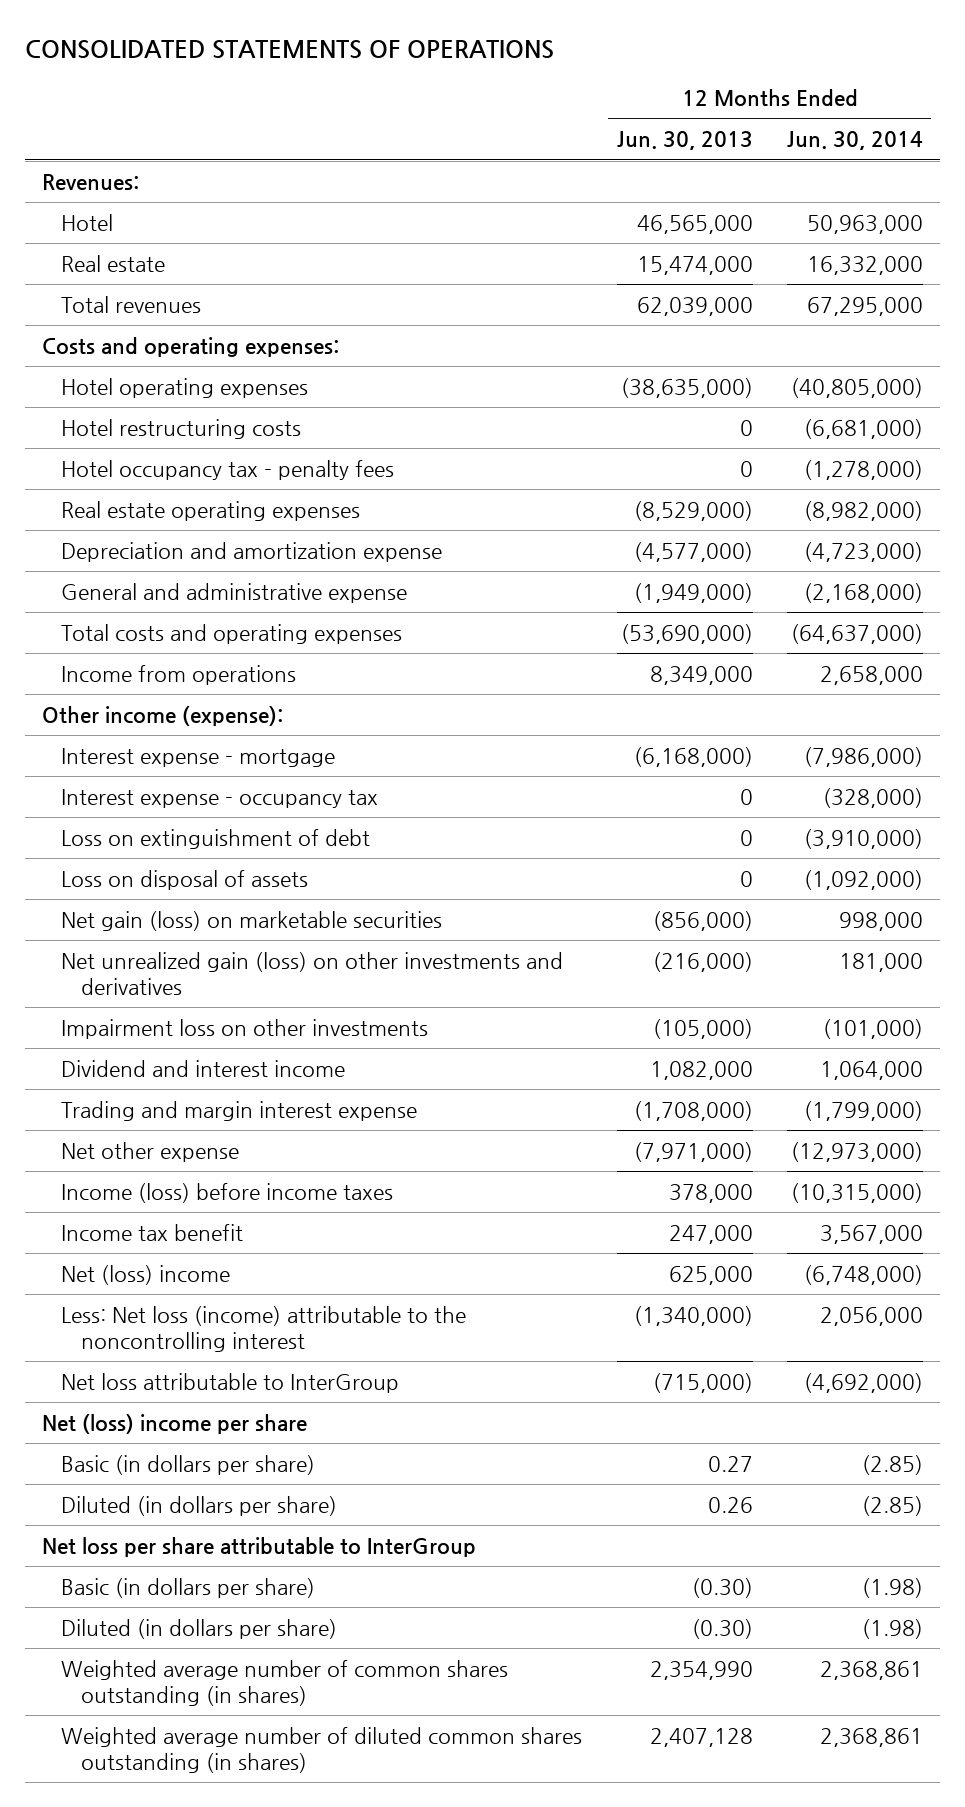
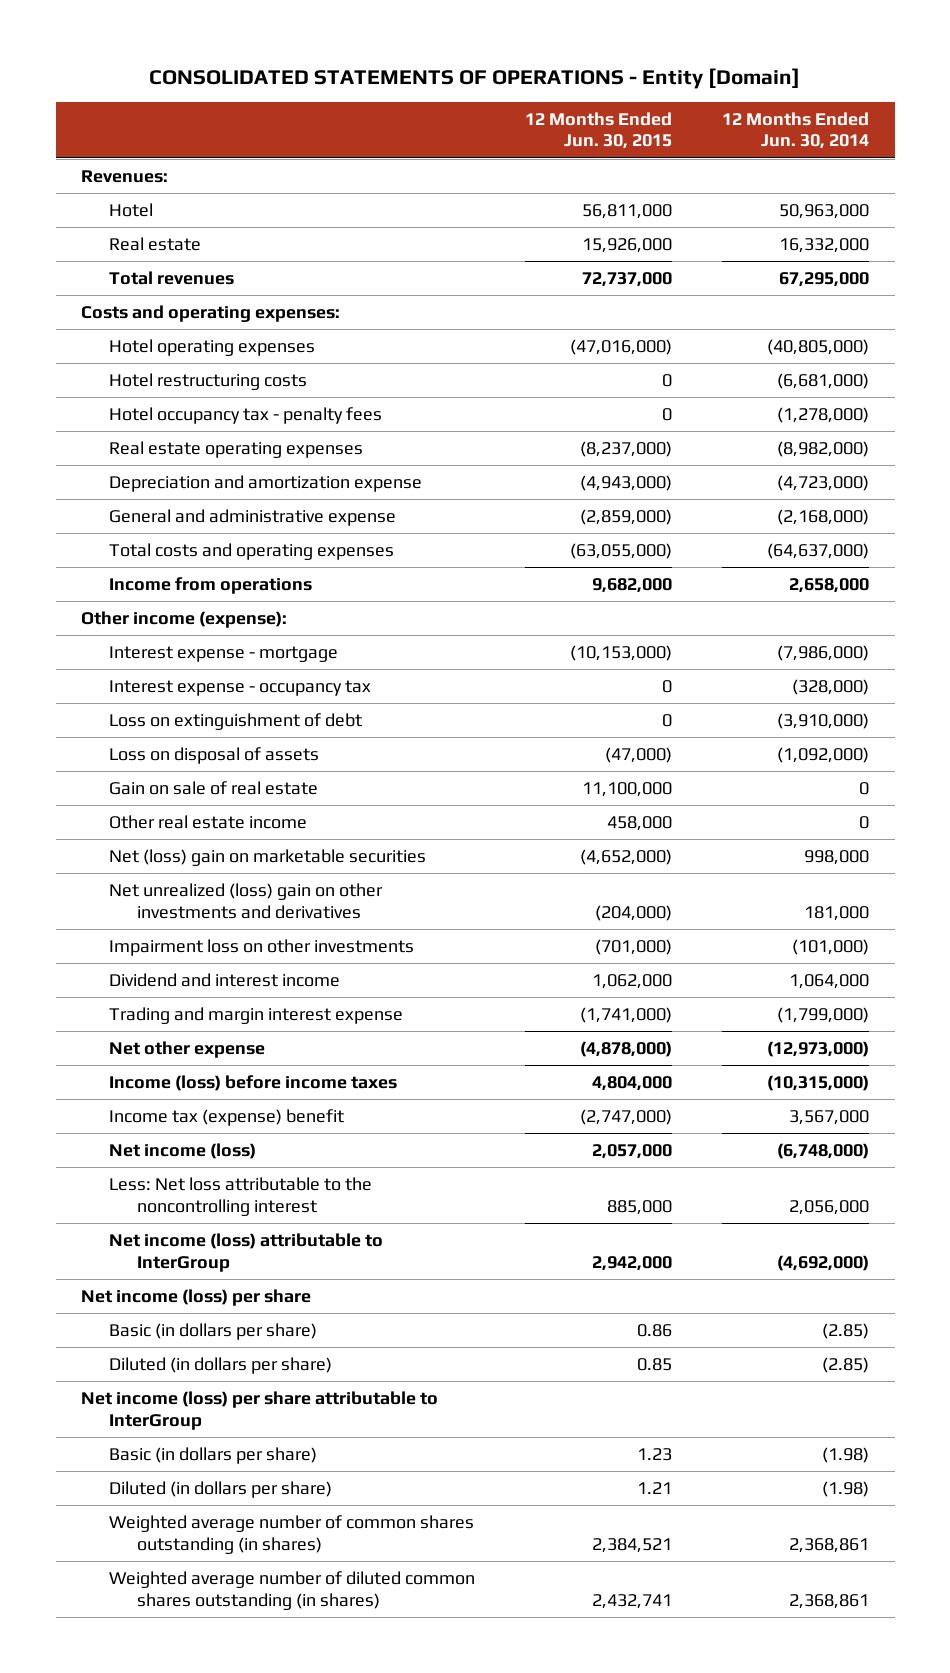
- CONSOLIDATED STATEMENTS OF OPERATIONS
+ CONSOLIDATED STATEMENTS OF OPERATIONS - Entity [Domain]
- | 12 Months Ended Jun. 30, 2013 | 12 Months Ended Jun. 30, 2014
+ | 12 Months Ended Jun. 30, 2015 | 12 Months Ended Jun. 30, 2014
- Net gain (loss) on marketable securities | (856,000) | 998,000
- Net unrealized gain (loss) on other investments and derivatives | (216,000) | 181,000
+ Gain on sale of real estate | 11,100,000 | 0
+ Other real estate income | 458,000 | 0
+ Net (loss) gain on marketable securities | (4,652,000) | 998,000
+ Net unrealized (loss) gain on other investments and derivatives | (204,000) | 181,000
- Income tax benefit | 247,000 | 3,567,000
- Net (loss) income | 625,000 | (6,748,000)
- Less: Net loss (income) attributable to the noncontrolling interest | (1,340,000) | 2,056,000
- Net loss attributable to InterGroup | (715,000) | (4,692,000)
- Net (loss) income per share
+ Income tax (expense) benefit | (2,747,000) | 3,567,000
+ Net income (loss) | 2,057,000 | (6,748,000)
+ Less: Net loss attributable to the noncontrolling interest | 885,000 | 2,056,000
+ Net income (loss) attributable to InterGroup | 2,942,000 | (4,692,000)
+ Net income (loss) per share
- Net loss per share attributable to InterGroup
+ Net income (loss) per share attributable to InterGroup

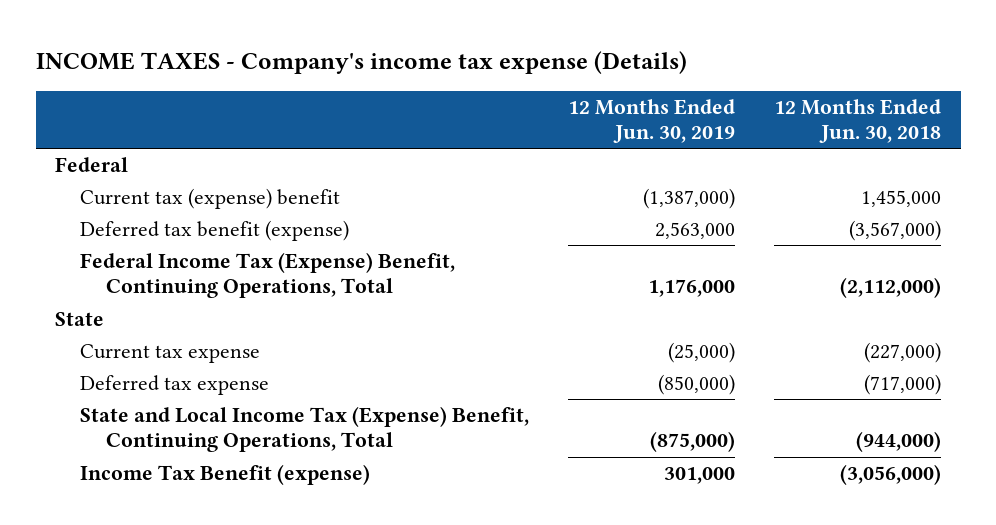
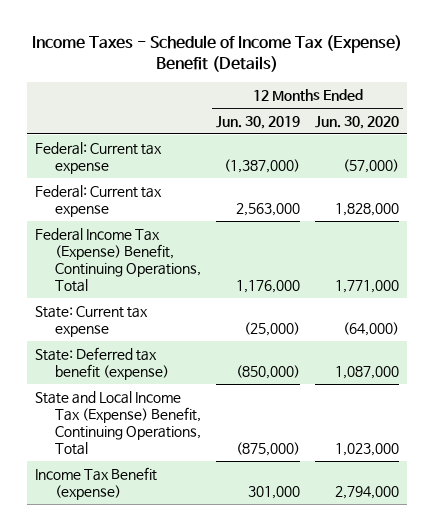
- INCOME TAXES - Company's income tax expense (Details)
+ Income Taxes - Schedule of Income Tax (Expense) Benefit (Details)
- | 12 Months Ended Jun. 30, 2019 | 12 Months Ended Jun. 30, 2018
+ | 12 Months Ended Jun. 30, 2019 | 12 Months Ended Jun. 30, 2020
- Federal
- Current tax (expense) benefit | (1,387,000) | 1,455,000
- Deferred tax benefit (expense) | 2,563,000 | (3,567,000)
+ Federal: Current tax expense | (1,387,000) | (57,000)
+ Federal: Current tax expense | 2,563,000 | 1,828,000
- State
- Current tax expense | (25,000) | (227,000)
- Deferred tax expense | (850,000) | (717,000)
+ State: Current tax expense | (25,000) | (64,000)
+ State: Deferred tax benefit (expense) | (850,000) | 1,087,000

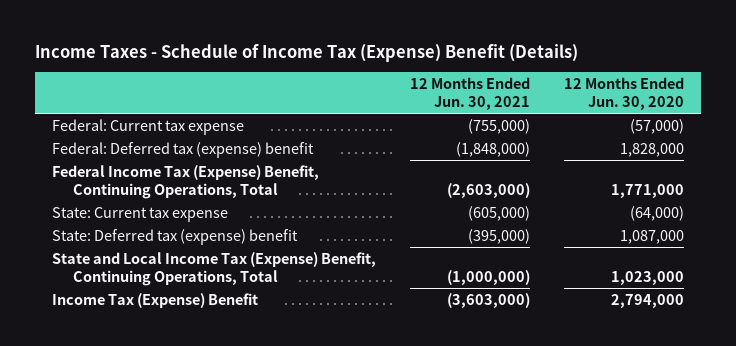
- | 12 Months Ended Jun. 30, 2019 | 12 Months Ended Jun. 30, 2020
+ | 12 Months Ended Jun. 30, 2021 | 12 Months Ended Jun. 30, 2020
- Federal: Current tax expense | 2,563,000 | 1,828,000
+ Federal: Deferred tax (expense) benefit | (1,848,000) | 1,828,000
- State: Deferred tax benefit (expense) | (850,000) | 1,087,000
+ State: Deferred tax (expense) benefit | (395,000) | 1,087,000
- Income Tax Benefit (expense) | 301,000 | 2,794,000
+ Income Tax (Expense) Benefit | (3,603,000) | 2,794,000

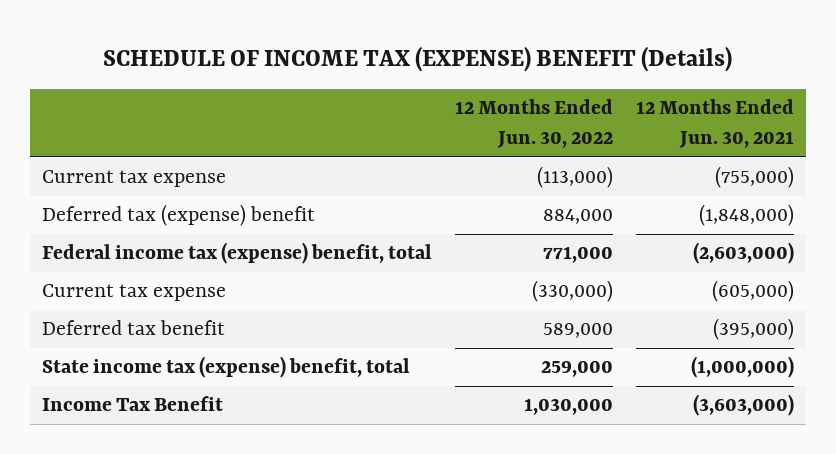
- Income Taxes - Schedule of Income Tax (Expense) Benefit (Details)
+ SCHEDULE OF INCOME TAX (EXPENSE) BENEFIT (Details)
- | 12 Months Ended Jun. 30, 2021 | 12 Months Ended Jun. 30, 2020
+ | 12 Months Ended Jun. 30, 2022 | 12 Months Ended Jun. 30, 2021
- Federal: Current tax expense | (755,000) | (57,000)
- Federal: Deferred tax (expense) benefit | (1,848,000) | 1,828,000
- Federal Income Tax (Expense) Benefit, Continuing Operations, Total | (2,603,000) | 1,771,000
- State: Current tax expense | (605,000) | (64,000)
- State: Deferred tax (expense) benefit | (395,000) | 1,087,000
- State and Local Income Tax (Expense) Benefit, Continuing Operations, Total | (1,000,000) | 1,023,000
- Income Tax (Expense) Benefit | (3,603,000) | 2,794,000
+ Current tax expense | (113,000) | (755,000)
+ Deferred tax (expense) benefit | 884,000 | (1,848,000)
+ Federal income tax (expense) benefit, total | 771,000 | (2,603,000)
+ Current tax expense | (330,000) | (605,000)
+ Deferred tax benefit | 589,000 | (395,000)
+ State income tax (expense) benefit, total | 259,000 | (1,000,000)
+ Income Tax Benefit | 1,030,000 | (3,603,000)

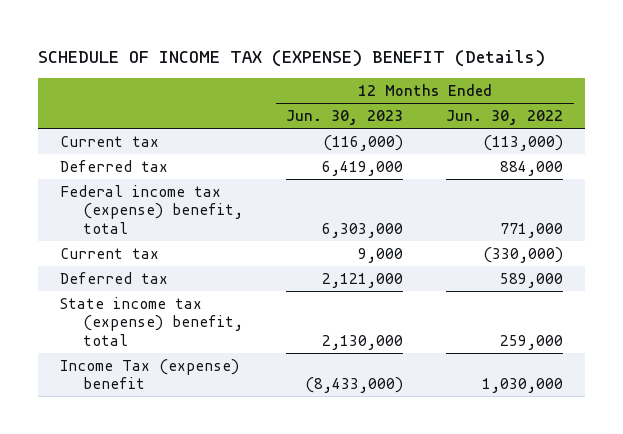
- | 12 Months Ended Jun. 30, 2022 | 12 Months Ended Jun. 30, 2021
+ | 12 Months Ended Jun. 30, 2023 | 12 Months Ended Jun. 30, 2022
- Current tax expense | (113,000) | (755,000)
- Deferred tax (expense) benefit | 884,000 | (1,848,000)
+ Current tax | (116,000) | (113,000)
+ Deferred tax | 6,419,000 | 884,000
- Current tax expense | (330,000) | (605,000)
- Deferred tax benefit | 589,000 | (395,000)
+ Current tax | 9,000 | (330,000)
+ Deferred tax | 2,121,000 | 589,000
- Income Tax Benefit | 1,030,000 | (3,603,000)
+ Income Tax (expense) benefit | (8,433,000) | 1,030,000

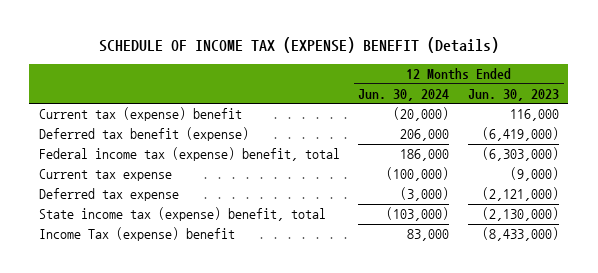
- | 12 Months Ended Jun. 30, 2023 | 12 Months Ended Jun. 30, 2022
+ | 12 Months Ended Jun. 30, 2024 | 12 Months Ended Jun. 30, 2023
- Current tax | (116,000) | (113,000)
- Deferred tax | 6,419,000 | 884,000
- Federal income tax (expense) benefit, total | 6,303,000 | 771,000
- Current tax | 9,000 | (330,000)
- Deferred tax | 2,121,000 | 589,000
- State income tax (expense) benefit, total | 2,130,000 | 259,000
+ Current tax (expense) benefit | (20,000) | 116,000
+ Deferred tax benefit (expense) | 206,000 | (6,419,000)
+ Federal income tax (expense) benefit, total | 186,000 | (6,303,000)
+ Current tax expense | (100,000) | (9,000)
+ Deferred tax expense | (3,000) | (2,121,000)
+ State income tax (expense) benefit, total | (103,000) | (2,130,000)

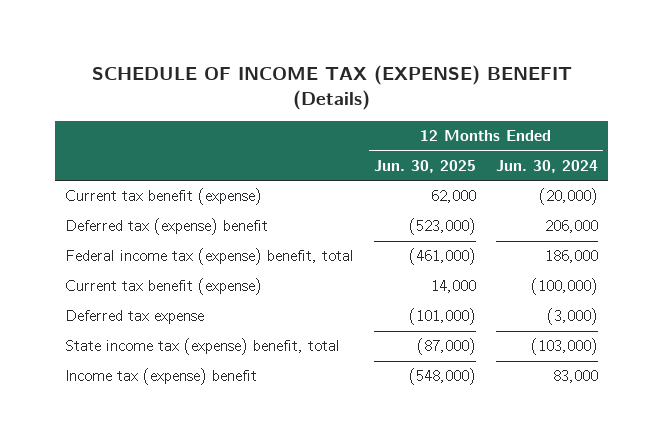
- | 12 Months Ended Jun. 30, 2024 | 12 Months Ended Jun. 30, 2023
+ | 12 Months Ended Jun. 30, 2025 | 12 Months Ended Jun. 30, 2024
- Current tax (expense) benefit | (20,000) | 116,000
- Deferred tax benefit (expense) | 206,000 | (6,419,000)
+ Current tax benefit (expense) | 62,000 | (20,000)
+ Deferred tax (expense) benefit | (523,000) | 206,000
- Current tax expense | (100,000) | (9,000)
+ Current tax benefit (expense) | 14,000 | (100,000)
- Income Tax (expense) benefit | 83,000 | (8,433,000)
+ Income tax (expense) benefit | (548,000) | 83,000

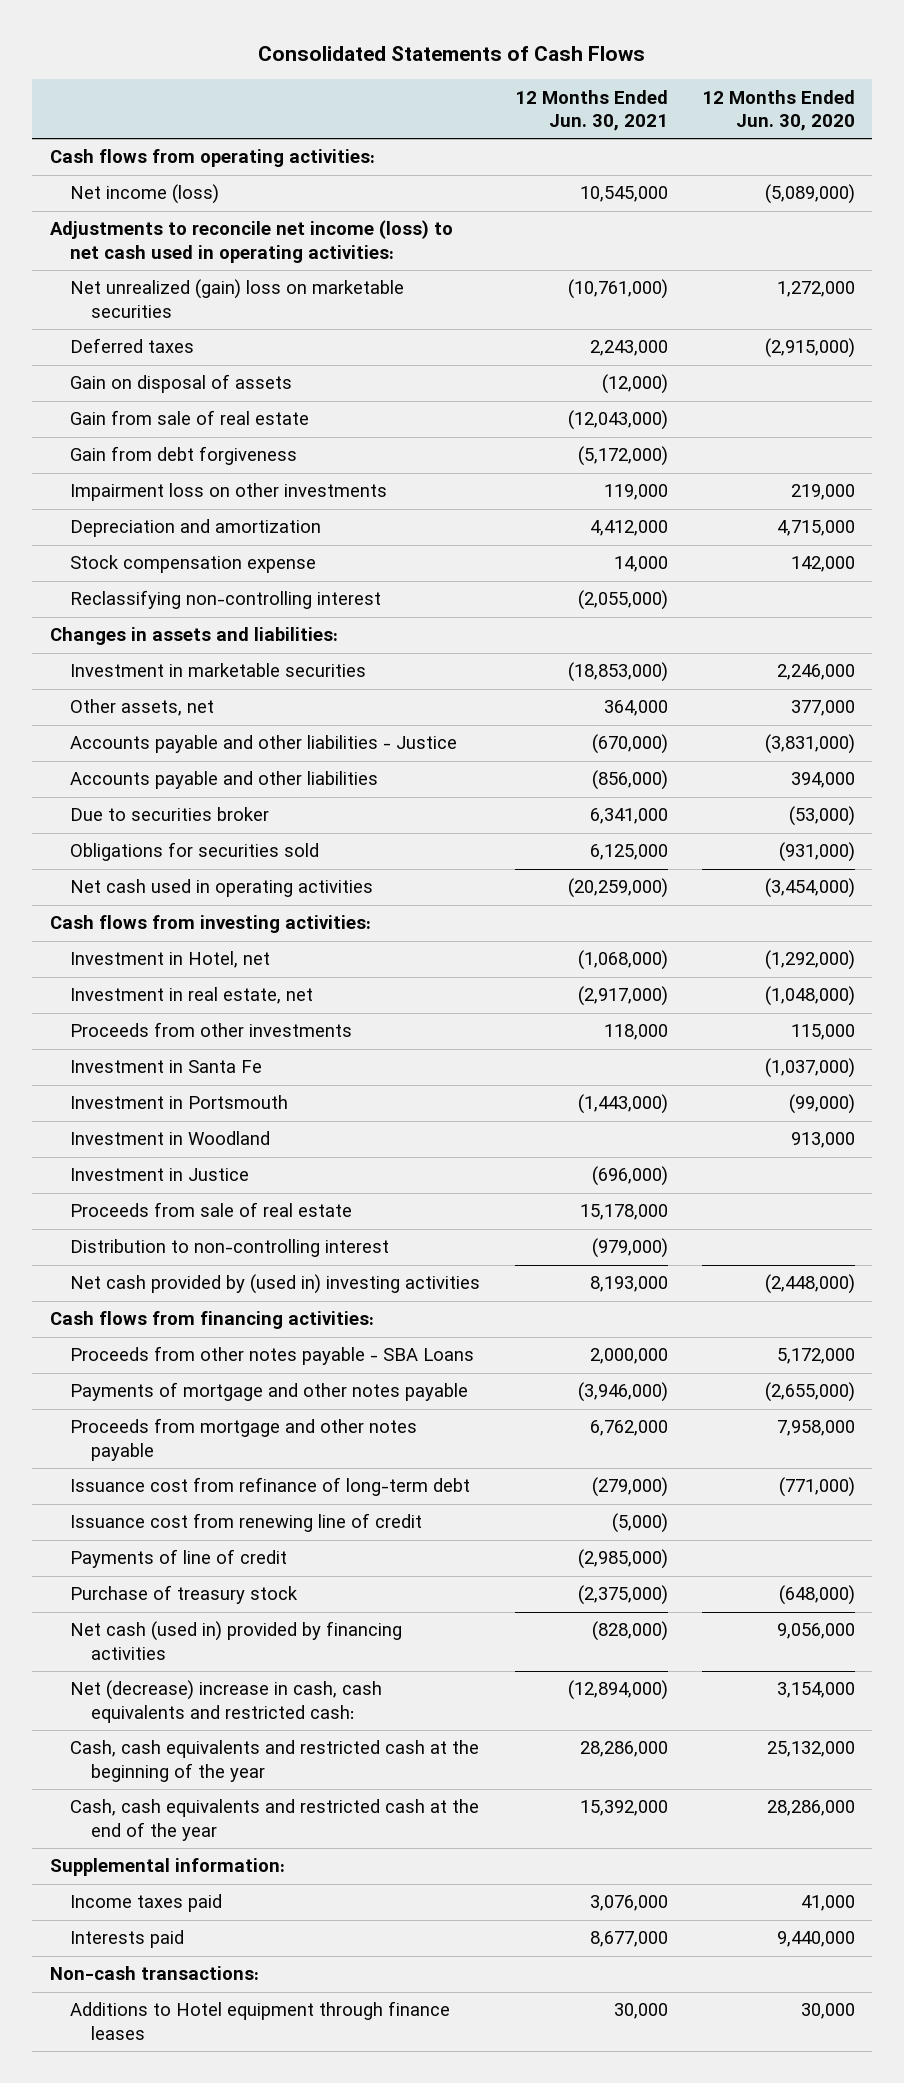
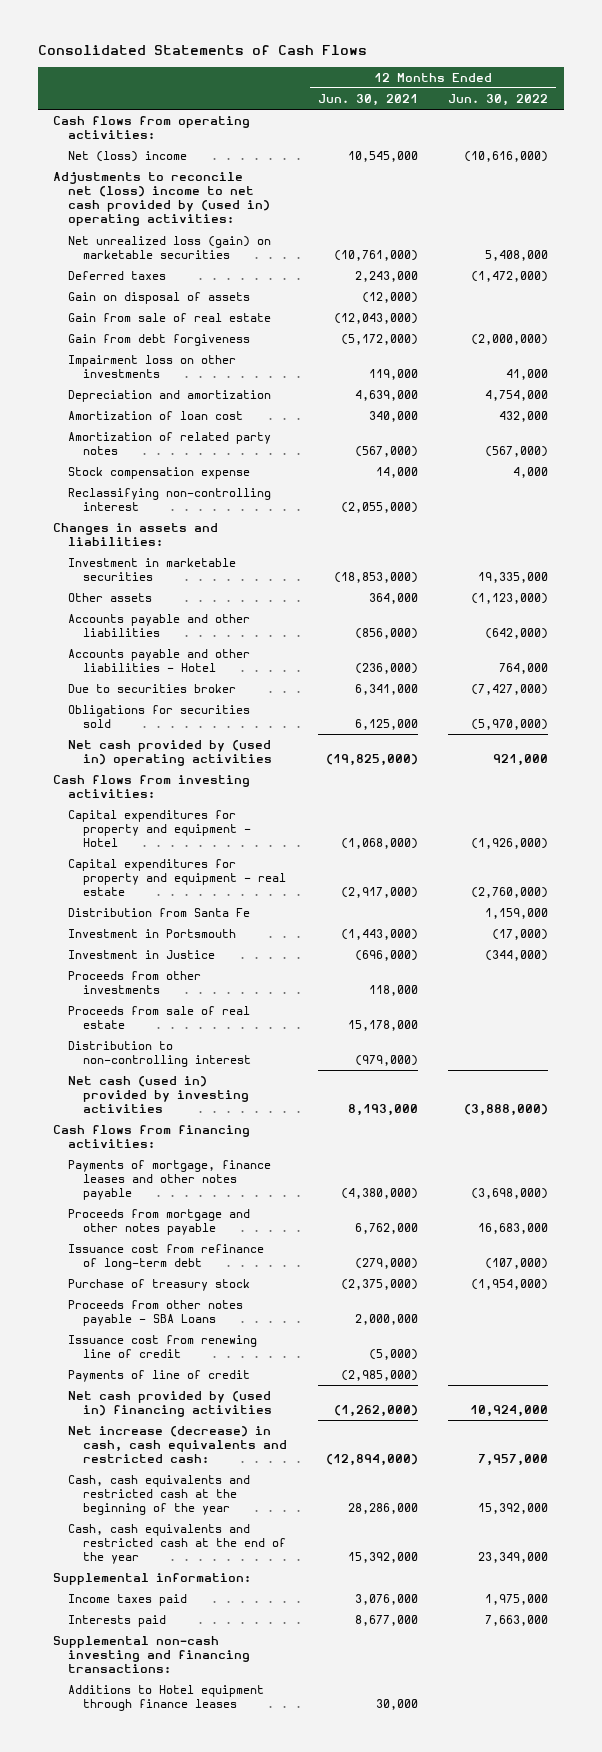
- | 12 Months Ended Jun. 30, 2021 | 12 Months Ended Jun. 30, 2020
+ | 12 Months Ended Jun. 30, 2021 | 12 Months Ended Jun. 30, 2022
- Net income (loss) | 10,545,000 | (5,089,000)
- Adjustments to reconcile net income (loss) to net cash used in operating activities:
- Net unrealized (gain) loss on marketable securities | (10,761,000) | 1,272,000
+ Net (loss) income | 10,545,000 | (10,616,000)
+ Adjustments to reconcile net (loss) income to net cash provided by (used in) operating activities:
+ Net unrealized loss (gain) on marketable securities | (10,761,000) | 5,408,000
- Depreciation and amortization | 4,412,000 | 4,715,000
+ Depreciation and amortization | 4,639,000 | 4,754,000
+ Amortization of loan cost | 340,000 | 432,000
+ Amortization of related party notes | (567,000) | (567,000)
- Other assets, net | 364,000 | 377,000
- Accounts payable and other liabilities - Justice | (670,000) | (3,831,000)
+ Other assets | 364,000 | (1,123,000)
+ Accounts payable and other liabilities - Hotel | (236,000) | 764,000
- Net cash used in operating activities | (20,259,000) | (3,454,000)
+ Net cash provided by (used in) operating activities | (19,825,000) | 921,000
- Investment in Hotel, net | (1,068,000) | (1,292,000)
- Investment in real estate, net | (2,917,000) | (1,048,000)
- Investment in Santa Fe | | (1,037,000)
+ Capital expenditures for property and equipment - Hotel | (1,068,000) | (1,926,000)
+ Capital expenditures for property and equipment - real estate | (2,917,000) | (2,760,000)
+ Distribution from Santa Fe | | 1,159,000
- Investment in Woodland | | 913,000
moved down: Proceeds from other investments | 118,000 |
- Net cash provided by (used in) investing activities | 8,193,000 | (2,448,000)
+ Net cash (used in) provided by investing activities | 8,193,000 | (3,888,000)
- Payments of mortgage and other notes payable | (3,946,000) | (2,655,000)
+ Payments of mortgage, finance leases and other notes payable | (4,380,000) | (3,698,000)
moved up: Purchase of treasury stock | (2,375,000) | (1,954,000)
moved down: Proceeds from other notes payable - SBA Loans | 2,000,000 |
- Net cash (used in) provided by financing activities | (828,000) | 9,056,000
- Net (decrease) increase in cash, cash equivalents and restricted cash: | (12,894,000) | 3,154,000
+ Net cash provided by (used in) financing activities | (1,262,000) | 10,924,000
+ Net increase (decrease) in cash, cash equivalents and restricted cash: | (12,894,000) | 7,957,000
- Non-cash transactions:
+ Supplemental non-cash investing and financing transactions:

